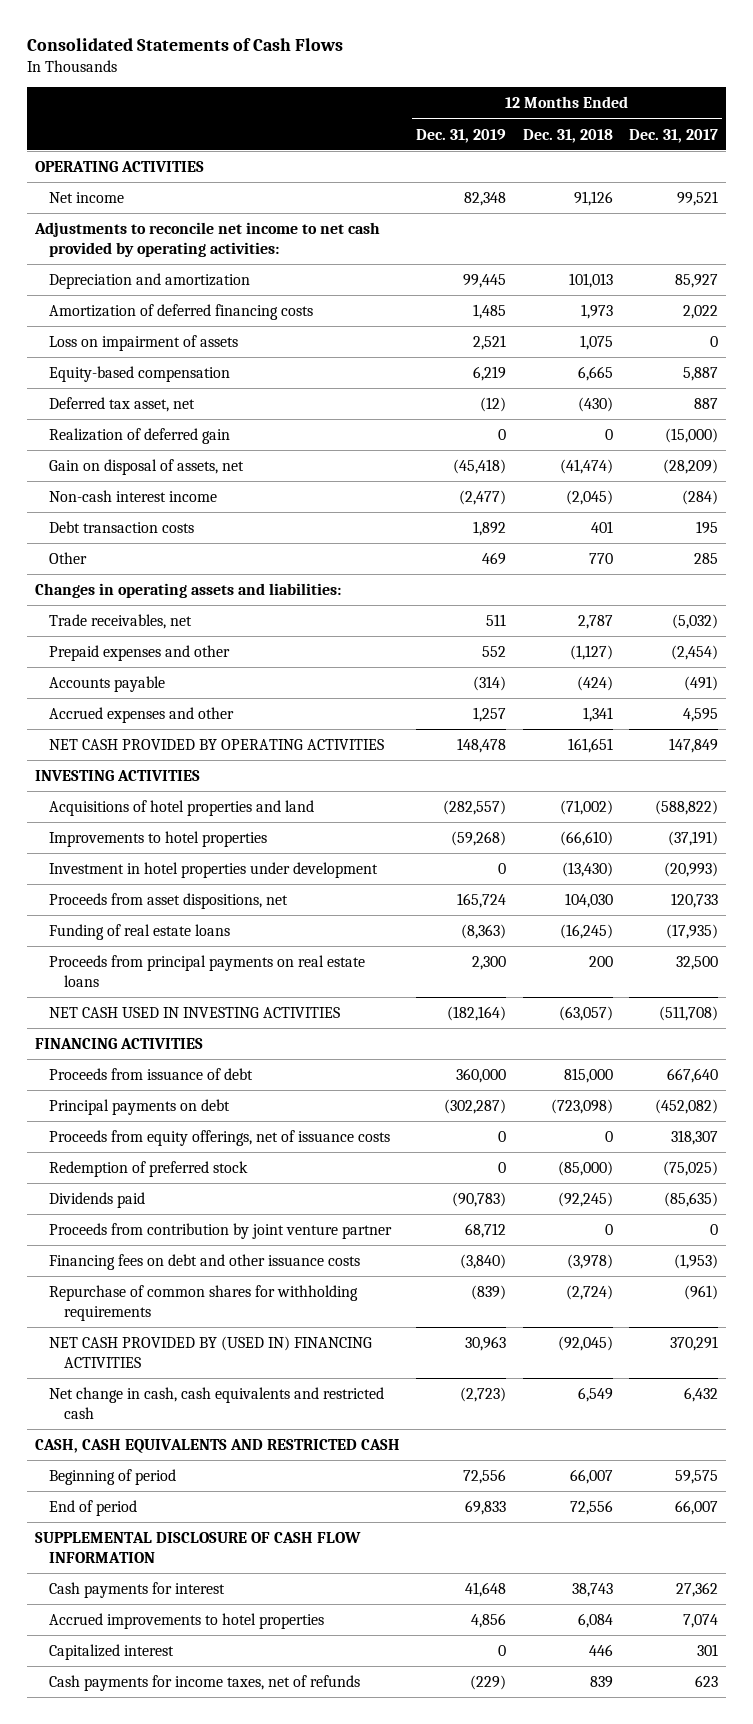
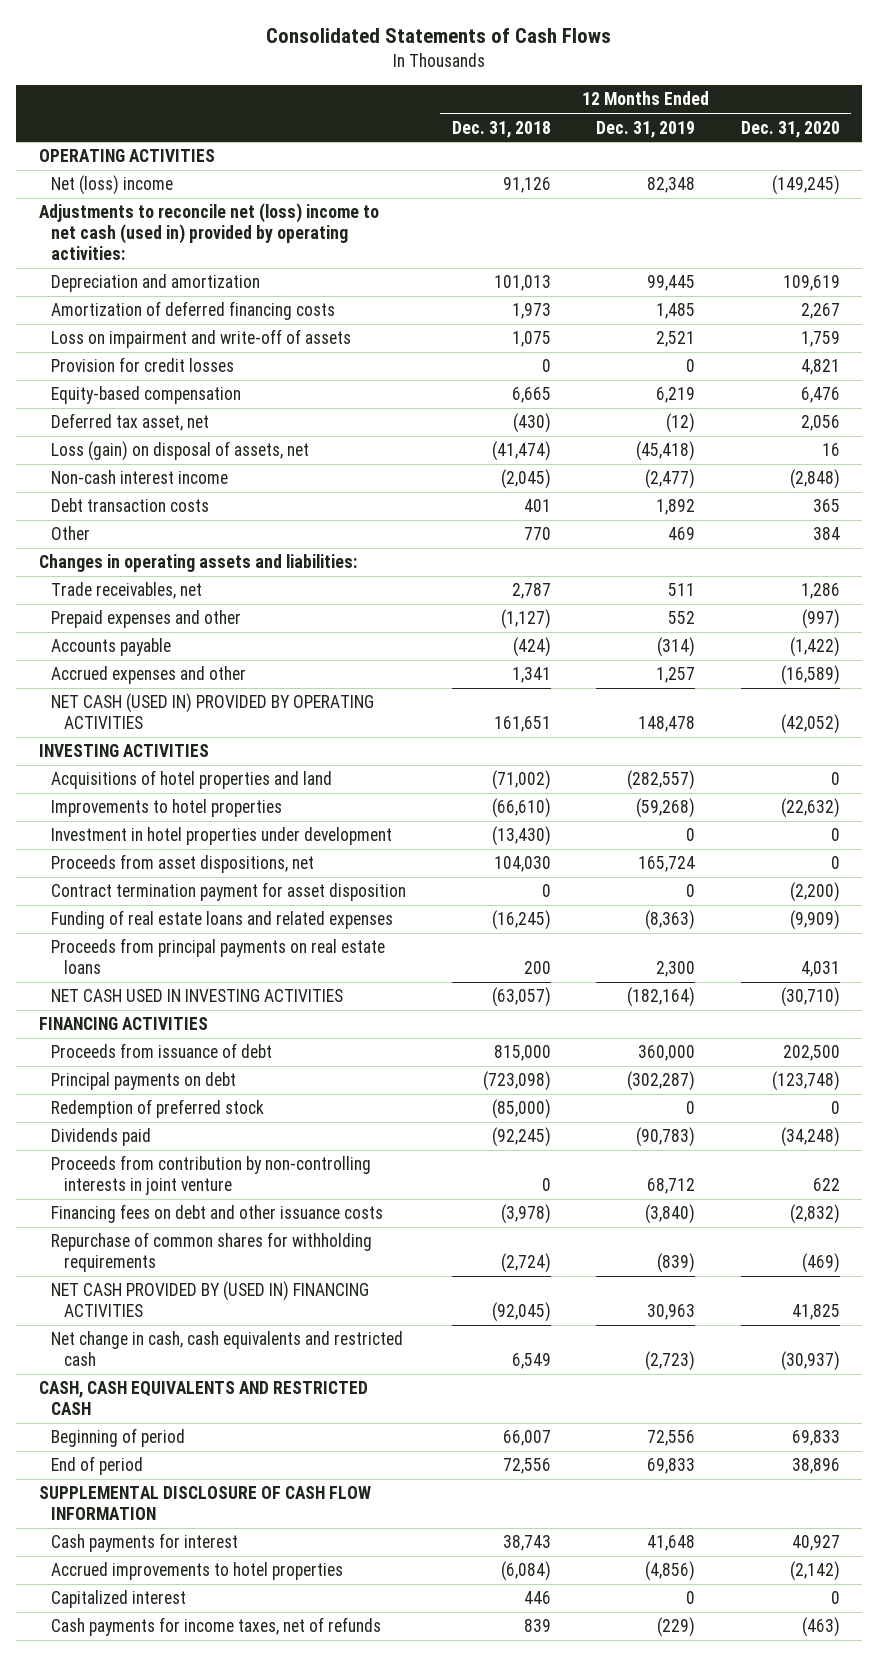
- | 12 Months Ended Dec. 31, 2019 | 12 Months Ended Dec. 31, 2018 | 12 Months Ended Dec. 31, 2017
+ | 12 Months Ended Dec. 31, 2018 | 12 Months Ended Dec. 31, 2019 | 12 Months Ended Dec. 31, 2020
- Net income | 82,348 | 91,126 | 99,521
- Adjustments to reconcile net income to net cash provided by operating activities:
+ Net (loss) income | 91,126 | 82,348 | (149,245)
+ Adjustments to reconcile net (loss) income to net cash (used in) provided by operating activities:
- Loss on impairment of assets | 2,521 | 1,075 | 0
+ Loss on impairment and write-off of assets | 1,075 | 2,521 | 1,759
+ Provision for credit losses | 0 | 0 | 4,821
- Realization of deferred gain | 0 | 0 | (15,000)
- Gain on disposal of assets, net | (45,418) | (41,474) | (28,209)
+ Loss (gain) on disposal of assets, net | (41,474) | (45,418) | 16
- NET CASH PROVIDED BY OPERATING ACTIVITIES | 148,478 | 161,651 | 147,849
+ NET CASH (USED IN) PROVIDED BY OPERATING ACTIVITIES | 161,651 | 148,478 | (42,052)
- Funding of real estate loans | (8,363) | (16,245) | (17,935)
+ Contract termination payment for asset disposition | 0 | 0 | (2,200)
+ Funding of real estate loans and related expenses | (16,245) | (8,363) | (9,909)
- Proceeds from equity offerings, net of issuance costs | 0 | 0 | 318,307
- Proceeds from contribution by joint venture partner | 68,712 | 0 | 0
+ Proceeds from contribution by non-controlling interests in joint venture | 0 | 68,712 | 622
- Accrued improvements to hotel properties | 4,856 | 6,084 | 7,074
+ Accrued improvements to hotel properties | (6,084) | (4,856) | (2,142)

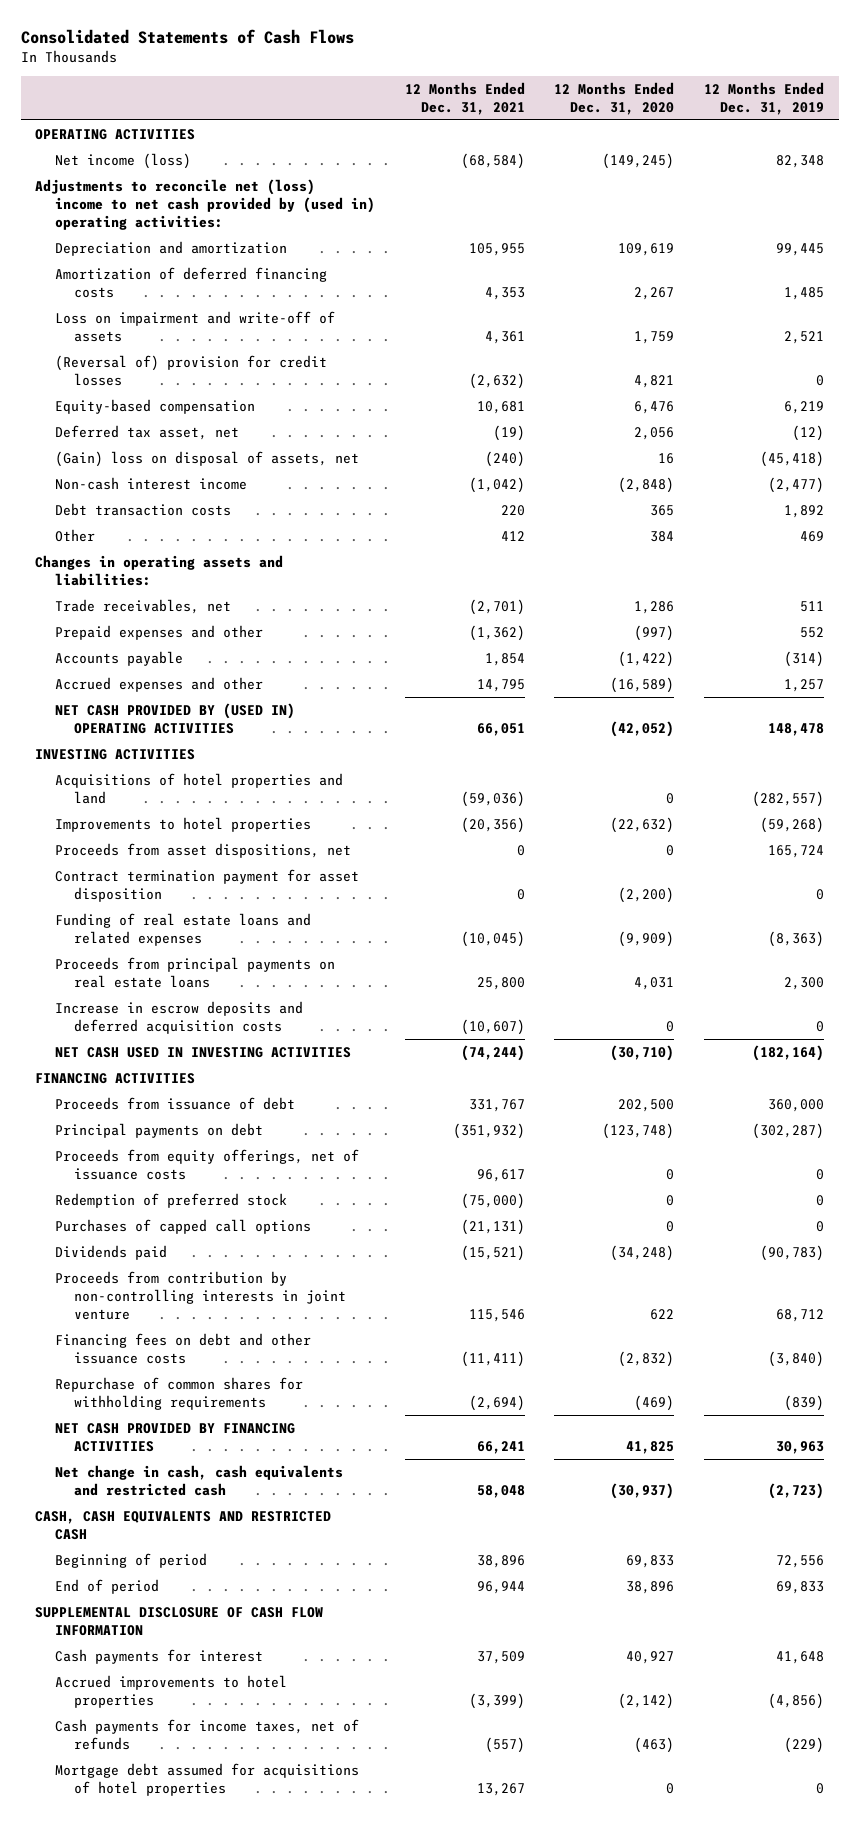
- | 12 Months Ended Dec. 31, 2018 | 12 Months Ended Dec. 31, 2019 | 12 Months Ended Dec. 31, 2020
+ | 12 Months Ended Dec. 31, 2021 | 12 Months Ended Dec. 31, 2020 | 12 Months Ended Dec. 31, 2019
- Net (loss) income | 91,126 | 82,348 | (149,245)
- Adjustments to reconcile net (loss) income to net cash (used in) provided by operating activities:
+ Net income (loss) | (68,584) | (149,245) | 82,348
+ Adjustments to reconcile net (loss) income to net cash provided by (used in) operating activities:
- Provision for credit losses | 0 | 0 | 4,821
+ (Reversal of) provision for credit losses | (2,632) | 4,821 | 0
- Loss (gain) on disposal of assets, net | (41,474) | (45,418) | 16
+ (Gain) loss on disposal of assets, net | (240) | 16 | (45,418)
- NET CASH (USED IN) PROVIDED BY OPERATING ACTIVITIES | 161,651 | 148,478 | (42,052)
+ NET CASH PROVIDED BY (USED IN) OPERATING ACTIVITIES | 66,051 | (42,052) | 148,478
- Investment in hotel properties under development | (13,430) | 0 | 0
+ Increase in escrow deposits and deferred acquisition costs | (10,607) | 0 | 0
+ Proceeds from equity offerings, net of issuance costs | 96,617 | 0 | 0
+ Purchases of capped call options | (21,131) | 0 | 0
- NET CASH PROVIDED BY (USED IN) FINANCING ACTIVITIES | (92,045) | 30,963 | 41,825
+ NET CASH PROVIDED BY FINANCING ACTIVITIES | 66,241 | 41,825 | 30,963
- Capitalized interest | 446 | 0 | 0
+ Mortgage debt assumed for acquisitions of hotel properties | 13,267 | 0 | 0

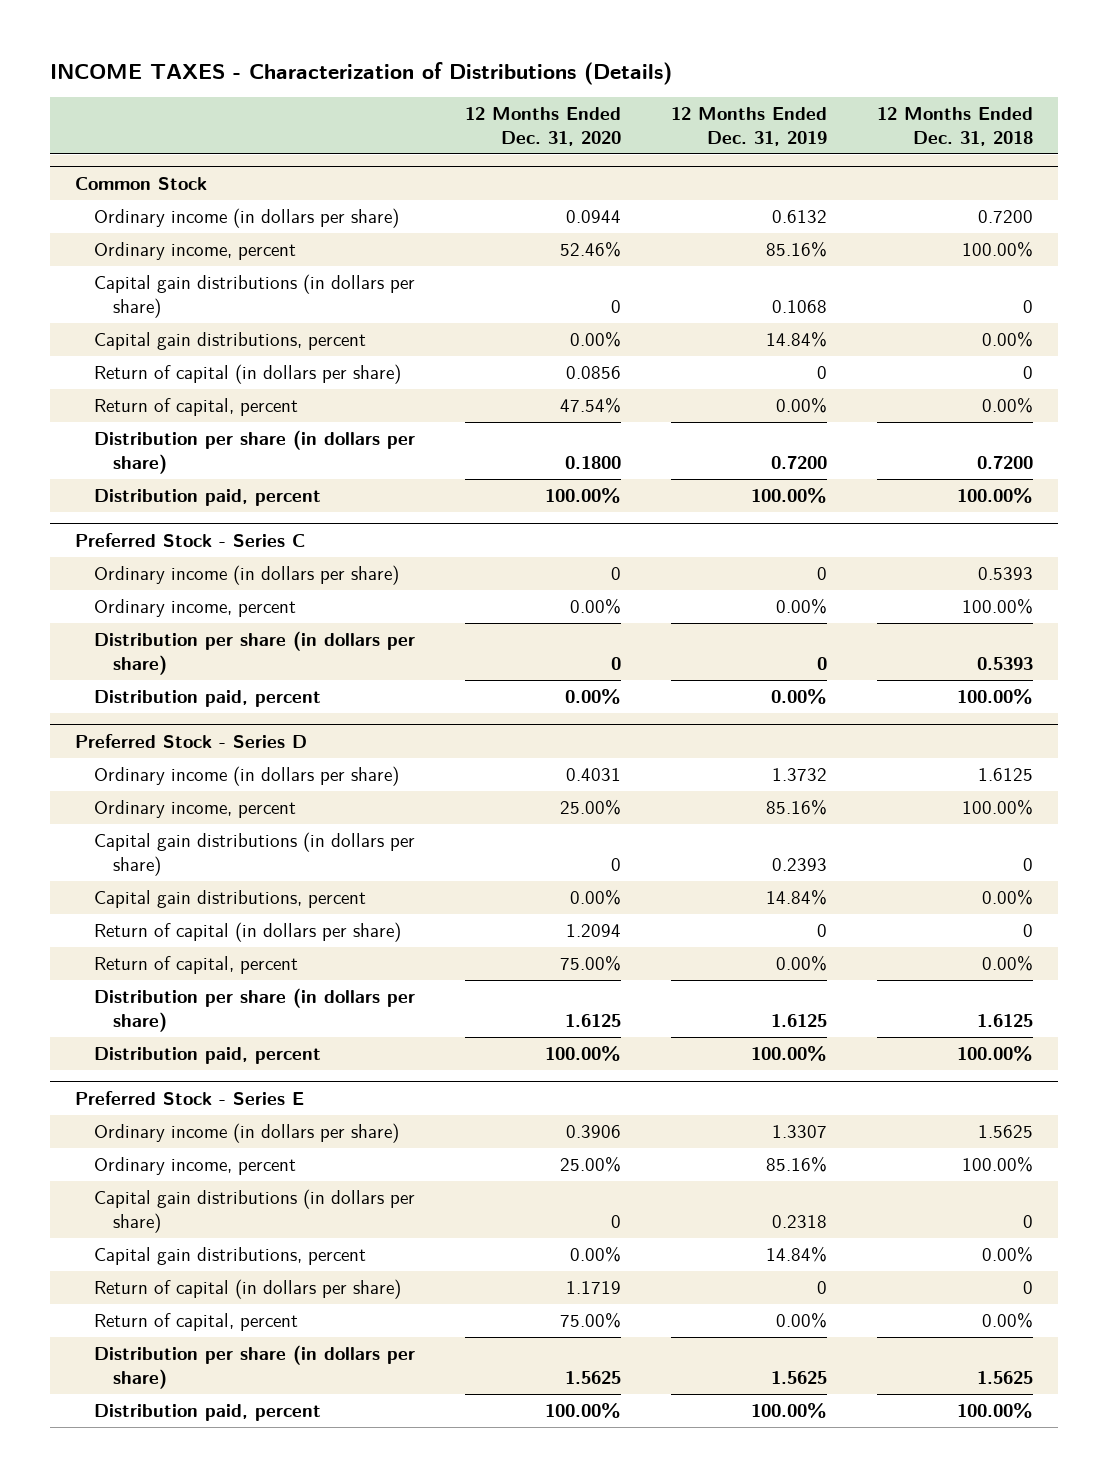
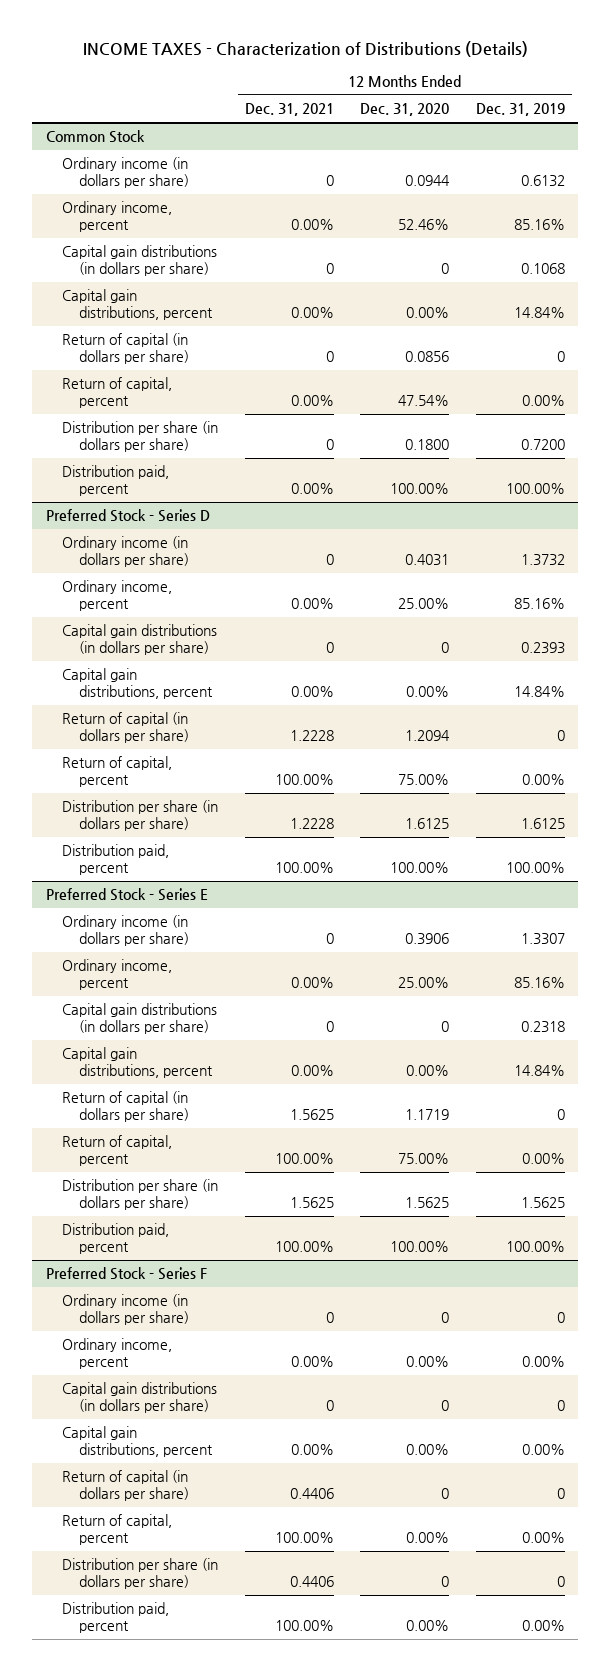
- | 12 Months Ended Dec. 31, 2020 | 12 Months Ended Dec. 31, 2019 | 12 Months Ended Dec. 31, 2018
+ | 12 Months Ended Dec. 31, 2021 | 12 Months Ended Dec. 31, 2020 | 12 Months Ended Dec. 31, 2019
- Preferred Stock - Series C
- Ordinary income (in dollars per share) | 0 | 0 | 0.5393
- Ordinary income, percent | 0.00% | 0.00% | 100.00%
- Distribution per share (in dollars per share) | 0 | 0 | 0.5393
- Distribution paid, percent | 0.00% | 0.00% | 100.00%
+ Preferred Stock - Series F
+ Ordinary income (in dollars per share) | 0 | 0 | 0
+ Ordinary income, percent | 0.00% | 0.00% | 0.00%
+ Capital gain distributions (in dollars per share) | 0 | 0 | 0
+ Capital gain distributions, percent | 0.00% | 0.00% | 0.00%
+ Return of capital (in dollars per share) | 0.4406 | 0 | 0
+ Return of capital, percent | 100.00% | 0.00% | 0.00%
+ Distribution per share (in dollars per share) | 0.4406 | 0 | 0
+ Distribution paid, percent | 100.00% | 0.00% | 0.00%

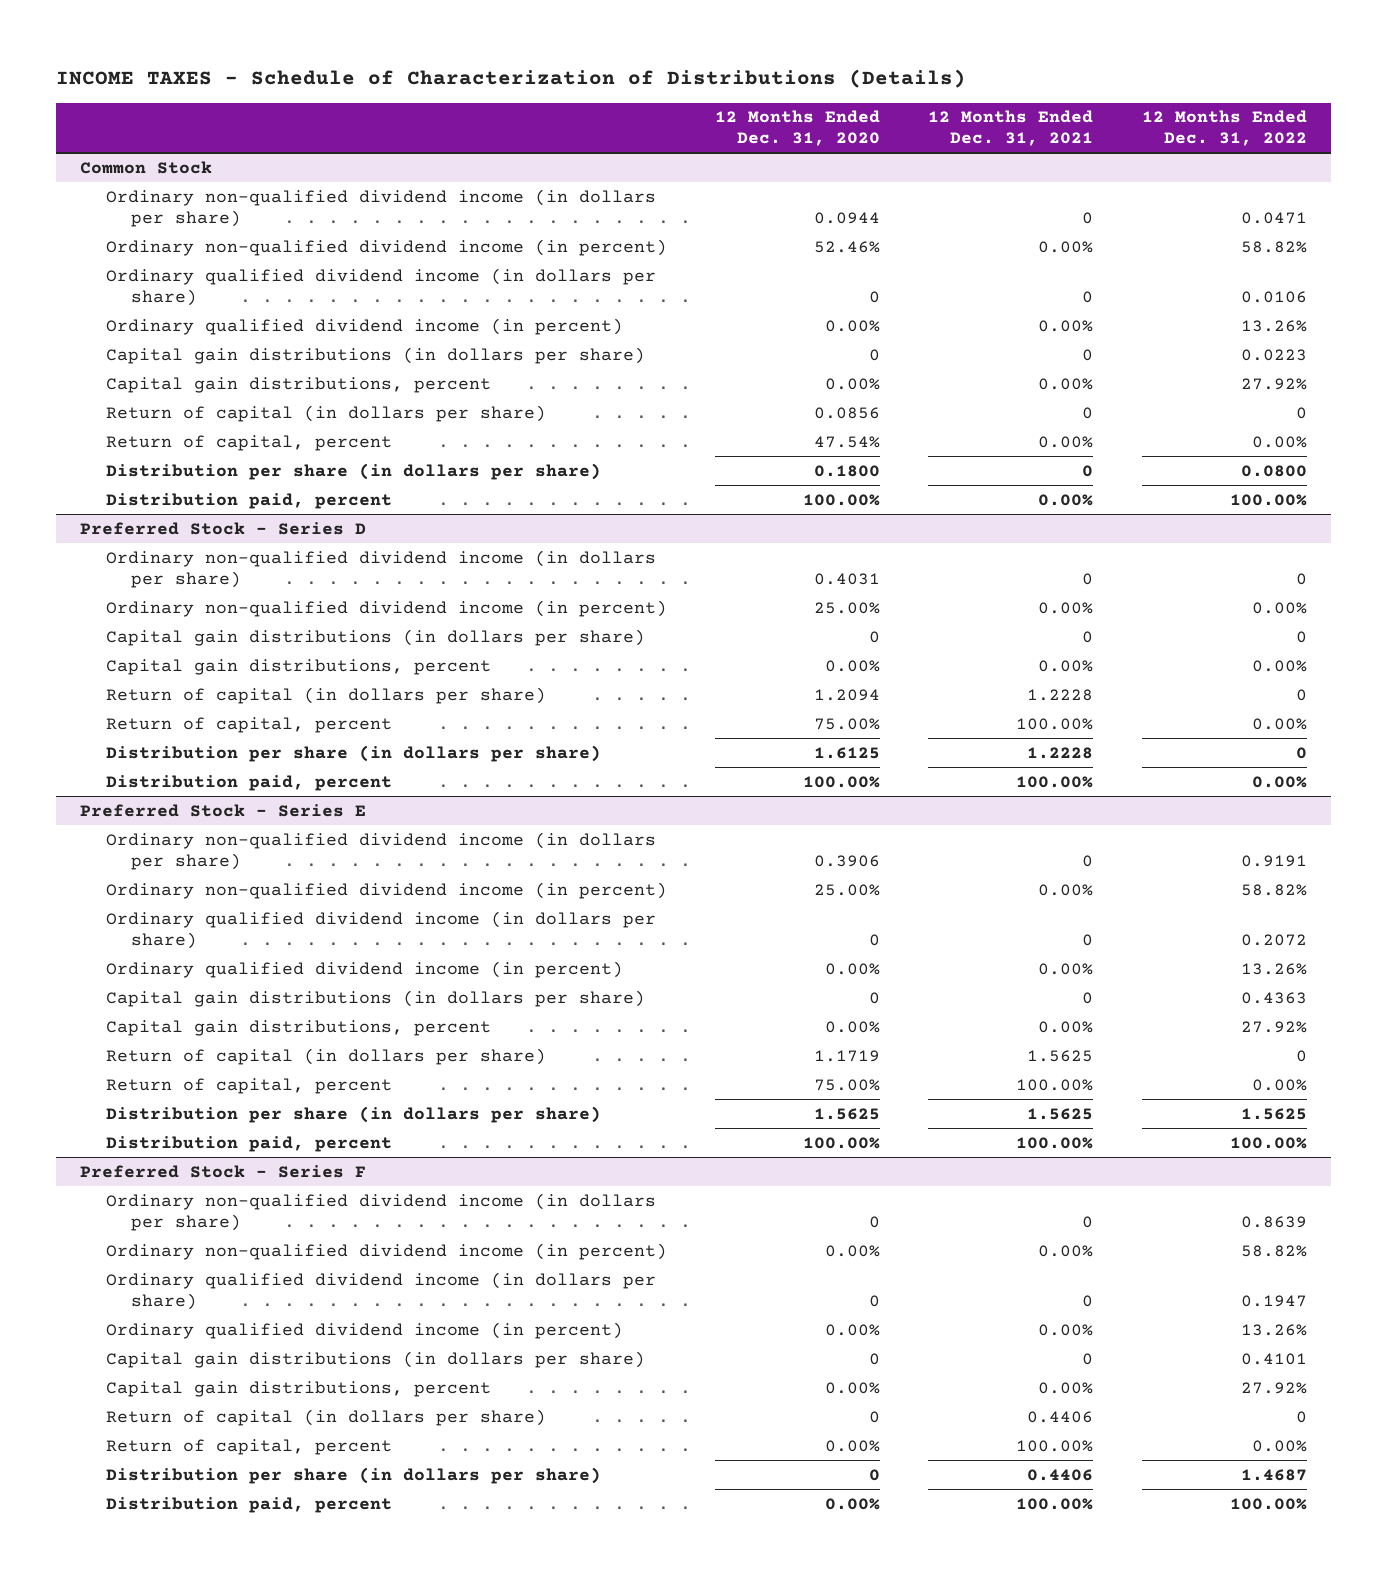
- INCOME TAXES - Characterization of Distributions (Details)
+ INCOME TAXES - Schedule of Characterization of Distributions (Details)
- | 12 Months Ended Dec. 31, 2021 | 12 Months Ended Dec. 31, 2020 | 12 Months Ended Dec. 31, 2019
+ | 12 Months Ended Dec. 31, 2020 | 12 Months Ended Dec. 31, 2021 | 12 Months Ended Dec. 31, 2022
@ Common Stock
- Ordinary income (in dollars per share) | 0 | 0.0944 | 0.6132
- Ordinary income, percent | 0.00% | 52.46% | 85.16%
+ Ordinary non-qualified dividend income (in dollars per share) | 0.0944 | 0 | 0.0471
+ Ordinary non-qualified dividend income (in percent) | 52.46% | 0.00% | 58.82%
+ Ordinary qualified dividend income (in dollars per share) | 0 | 0 | 0.0106
+ Ordinary qualified dividend income (in percent) | 0.00% | 0.00% | 13.26%
@ Preferred Stock - Series D
- Ordinary income (in dollars per share) | 0 | 0.4031 | 1.3732
- Ordinary income, percent | 0.00% | 25.00% | 85.16%
+ Ordinary non-qualified dividend income (in dollars per share) | 0.4031 | 0 | 0
+ Ordinary non-qualified dividend income (in percent) | 25.00% | 0.00% | 0.00%
@ Preferred Stock - Series E
- Ordinary income (in dollars per share) | 0 | 0.3906 | 1.3307
- Ordinary income, percent | 0.00% | 25.00% | 85.16%
+ Ordinary non-qualified dividend income (in dollars per share) | 0.3906 | 0 | 0.9191
+ Ordinary non-qualified dividend income (in percent) | 25.00% | 0.00% | 58.82%
+ Ordinary qualified dividend income (in dollars per share) | 0 | 0 | 0.2072
+ Ordinary qualified dividend income (in percent) | 0.00% | 0.00% | 13.26%
@ Preferred Stock - Series F
- Ordinary income (in dollars per share) | 0 | 0 | 0
- Ordinary income, percent | 0.00% | 0.00% | 0.00%
+ Ordinary non-qualified dividend income (in dollars per share) | 0 | 0 | 0.8639
+ Ordinary non-qualified dividend income (in percent) | 0.00% | 0.00% | 58.82%
+ Ordinary qualified dividend income (in dollars per share) | 0 | 0 | 0.1947
+ Ordinary qualified dividend income (in percent) | 0.00% | 0.00% | 13.26%

